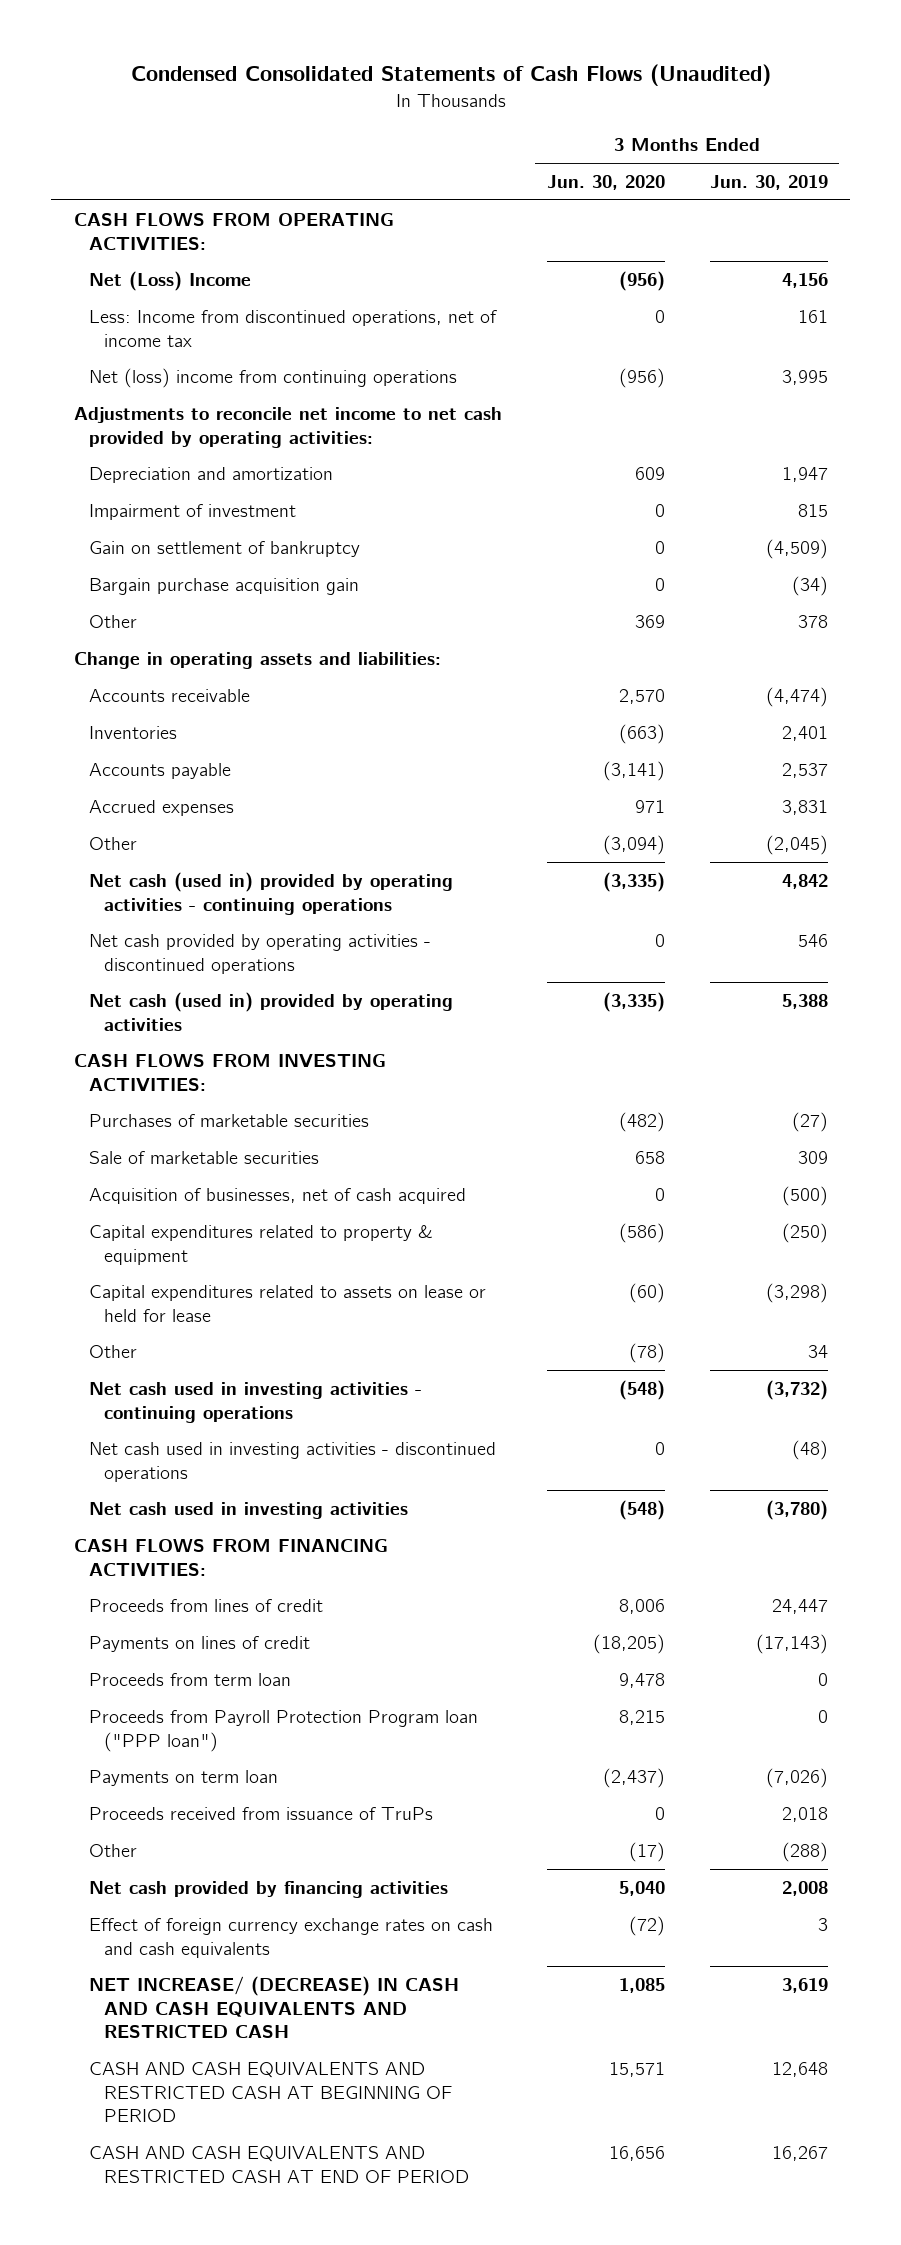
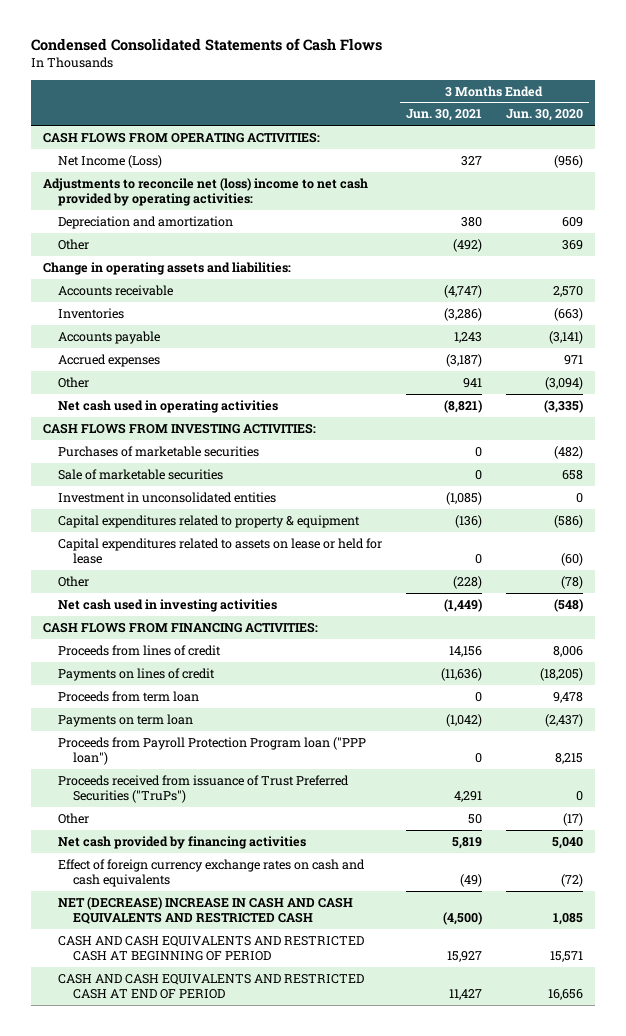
- Condensed Consolidated Statements of Cash Flows (Unaudited)
+ Condensed Consolidated Statements of Cash Flows
- | 3 Months Ended Jun. 30, 2020 | 3 Months Ended Jun. 30, 2019
+ | 3 Months Ended Jun. 30, 2021 | 3 Months Ended Jun. 30, 2020
- Net (Loss) Income | (956) | 4,156
- Less: Income from discontinued operations, net of income tax | 0 | 161
- Net (loss) income from continuing operations | (956) | 3,995
- Adjustments to reconcile net income to net cash provided by operating activities:
+ Net Income (Loss) | 327 | (956)
+ Adjustments to reconcile net (loss) income to net cash provided by operating activities:
- Impairment of investment | 0 | 815
- Gain on settlement of bankruptcy | 0 | (4,509)
- Bargain purchase acquisition gain | 0 | (34)
- Net cash (used in) provided by operating activities - continuing operations | (3,335) | 4,842
- Net cash provided by operating activities - discontinued operations | 0 | 546
- Net cash (used in) provided by operating activities | (3,335) | 5,388
+ Net cash used in operating activities | (8,821) | (3,335)
- Acquisition of businesses, net of cash acquired | 0 | (500)
+ Investment in unconsolidated entities | (1,085) | 0
- Net cash used in investing activities - continuing operations | (548) | (3,732)
- Net cash used in investing activities - discontinued operations | 0 | (48)
- Proceeds received from issuance of TruPs | 0 | 2,018
moved down: Proceeds from Payroll Protection Program loan ("PPP loan") | 0 | 8,215
+ Proceeds received from issuance of Trust Preferred Securities ("TruPs") | 4,291 | 0
- NET INCREASE/ (DECREASE) IN CASH AND CASH EQUIVALENTS AND RESTRICTED CASH | 1,085 | 3,619
+ NET (DECREASE) INCREASE IN CASH AND CASH EQUIVALENTS AND RESTRICTED CASH | (4,500) | 1,085

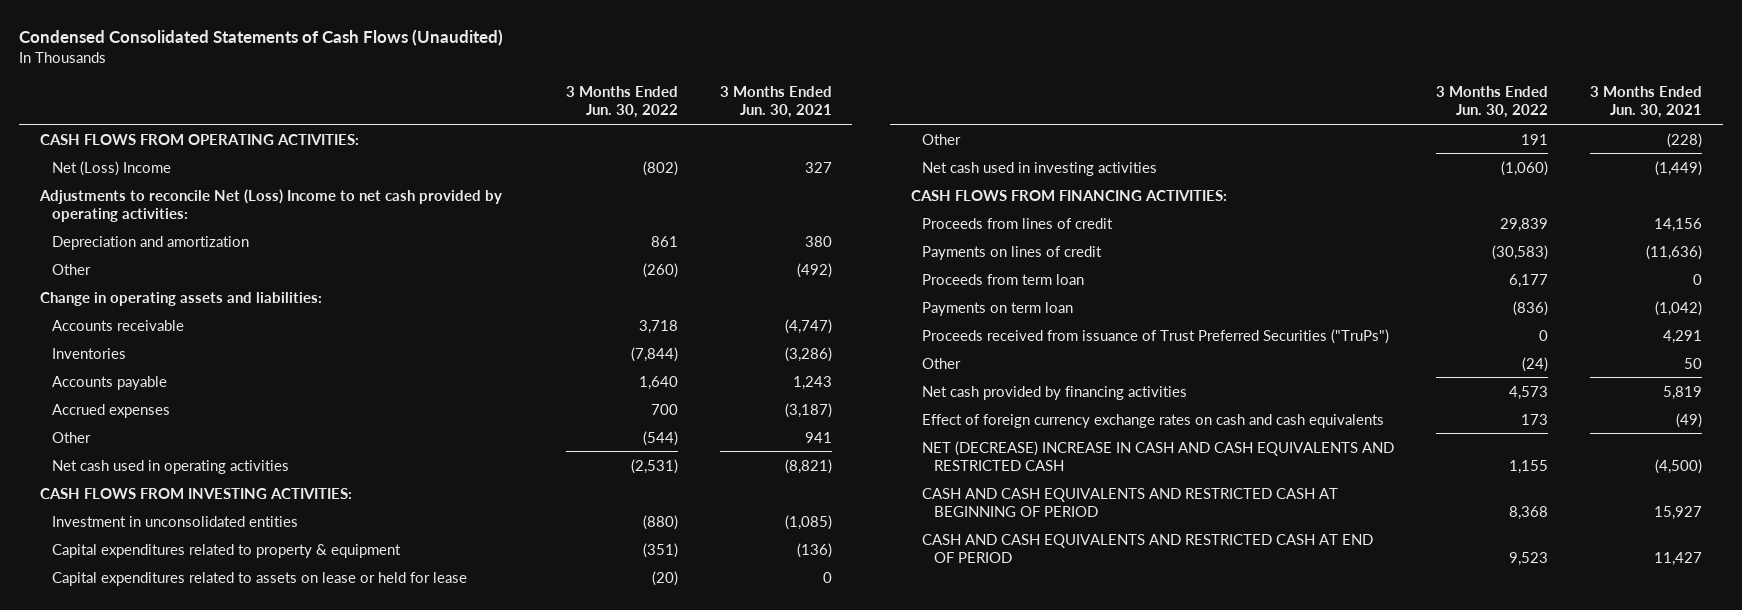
- Condensed Consolidated Statements of Cash Flows
+ Condensed Consolidated Statements of Cash Flows (Unaudited)
- | 3 Months Ended Jun. 30, 2021 | 3 Months Ended Jun. 30, 2020
+ | 3 Months Ended Jun. 30, 2022 | 3 Months Ended Jun. 30, 2021
- Net Income (Loss) | 327 | (956)
- Adjustments to reconcile net (loss) income to net cash provided by operating activities:
+ Net (Loss) Income | (802) | 327
+ Adjustments to reconcile Net (Loss) Income to net cash provided by operating activities:
- Purchases of marketable securities | 0 | (482)
- Sale of marketable securities | 0 | 658
- Proceeds from Payroll Protection Program loan ("PPP loan") | 0 | 8,215

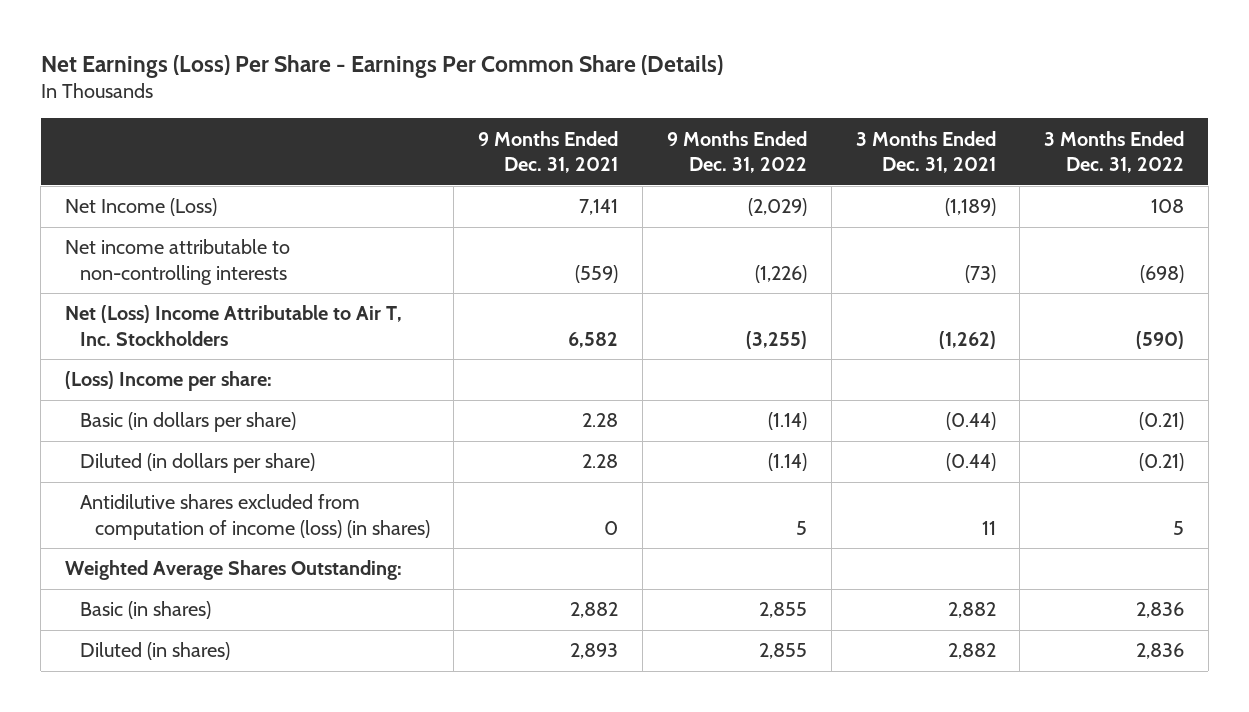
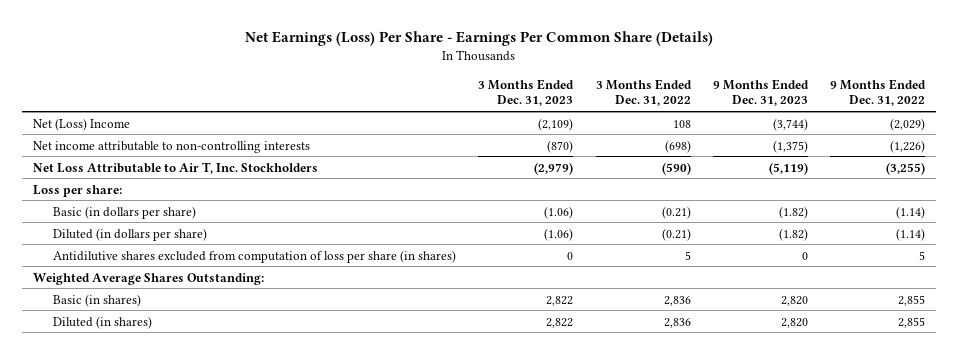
- | 9 Months Ended Dec. 31, 2021 | 9 Months Ended Dec. 31, 2022 | 3 Months Ended Dec. 31, 2021 | 3 Months Ended Dec. 31, 2022
+ | 3 Months Ended Dec. 31, 2023 | 3 Months Ended Dec. 31, 2022 | 9 Months Ended Dec. 31, 2023 | 9 Months Ended Dec. 31, 2022
- Net Income (Loss) | 7,141 | (2,029) | (1,189) | 108
+ Net (Loss) Income | (2,109) | 108 | (3,744) | (2,029)
- Net (Loss) Income Attributable to Air T, Inc. Stockholders | 6,582 | (3,255) | (1,262) | (590)
- (Loss) Income per share:
+ Net Loss Attributable to Air T, Inc. Stockholders | (2,979) | (590) | (5,119) | (3,255)
+ Loss per share:
- Antidilutive shares excluded from computation of income (loss) (in shares) | 0 | 5 | 11 | 5
+ Antidilutive shares excluded from computation of loss per share (in shares) | 0 | 5 | 0 | 5

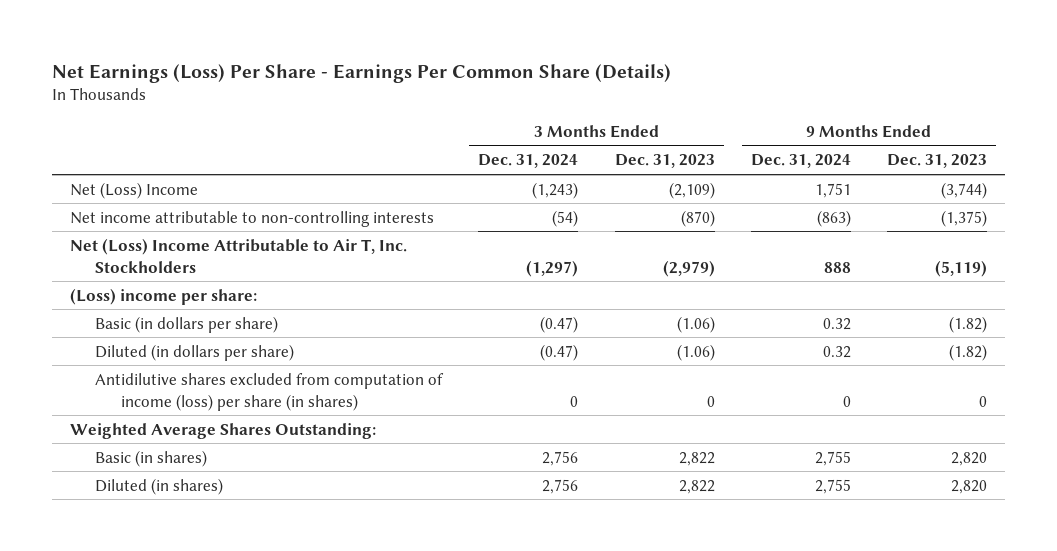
- | 3 Months Ended Dec. 31, 2023 | 3 Months Ended Dec. 31, 2022 | 9 Months Ended Dec. 31, 2023 | 9 Months Ended Dec. 31, 2022
+ | 3 Months Ended Dec. 31, 2024 | 3 Months Ended Dec. 31, 2023 | 9 Months Ended Dec. 31, 2024 | 9 Months Ended Dec. 31, 2023
- Net Loss Attributable to Air T, Inc. Stockholders | (2,979) | (590) | (5,119) | (3,255)
- Loss per share:
+ Net (Loss) Income Attributable to Air T, Inc. Stockholders | (1,297) | (2,979) | 888 | (5,119)
+ (Loss) income per share:
- Antidilutive shares excluded from computation of loss per share (in shares) | 0 | 5 | 0 | 5
+ Antidilutive shares excluded from computation of income (loss) per share (in shares) | 0 | 0 | 0 | 0

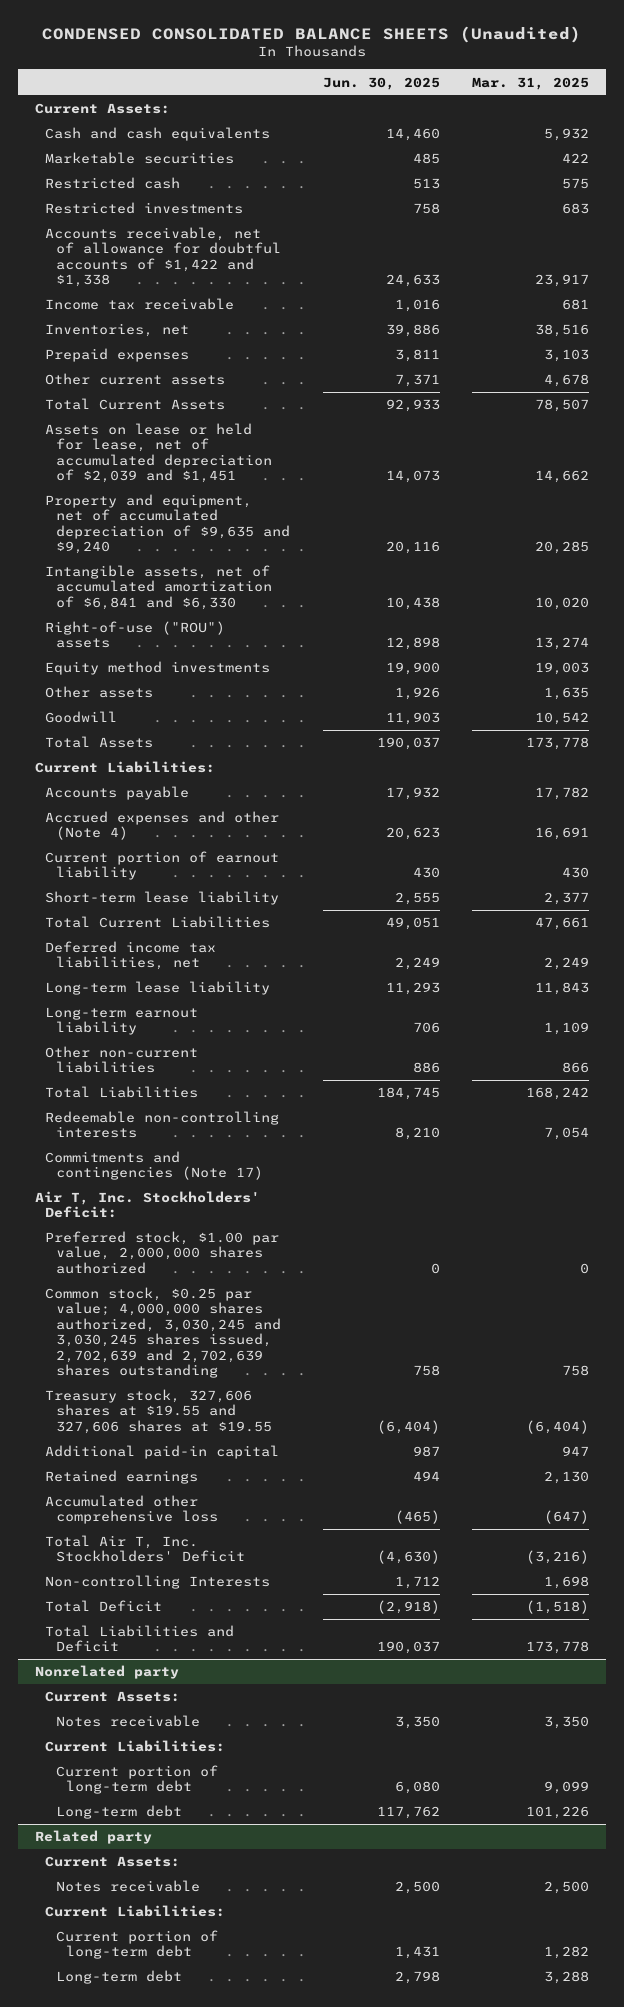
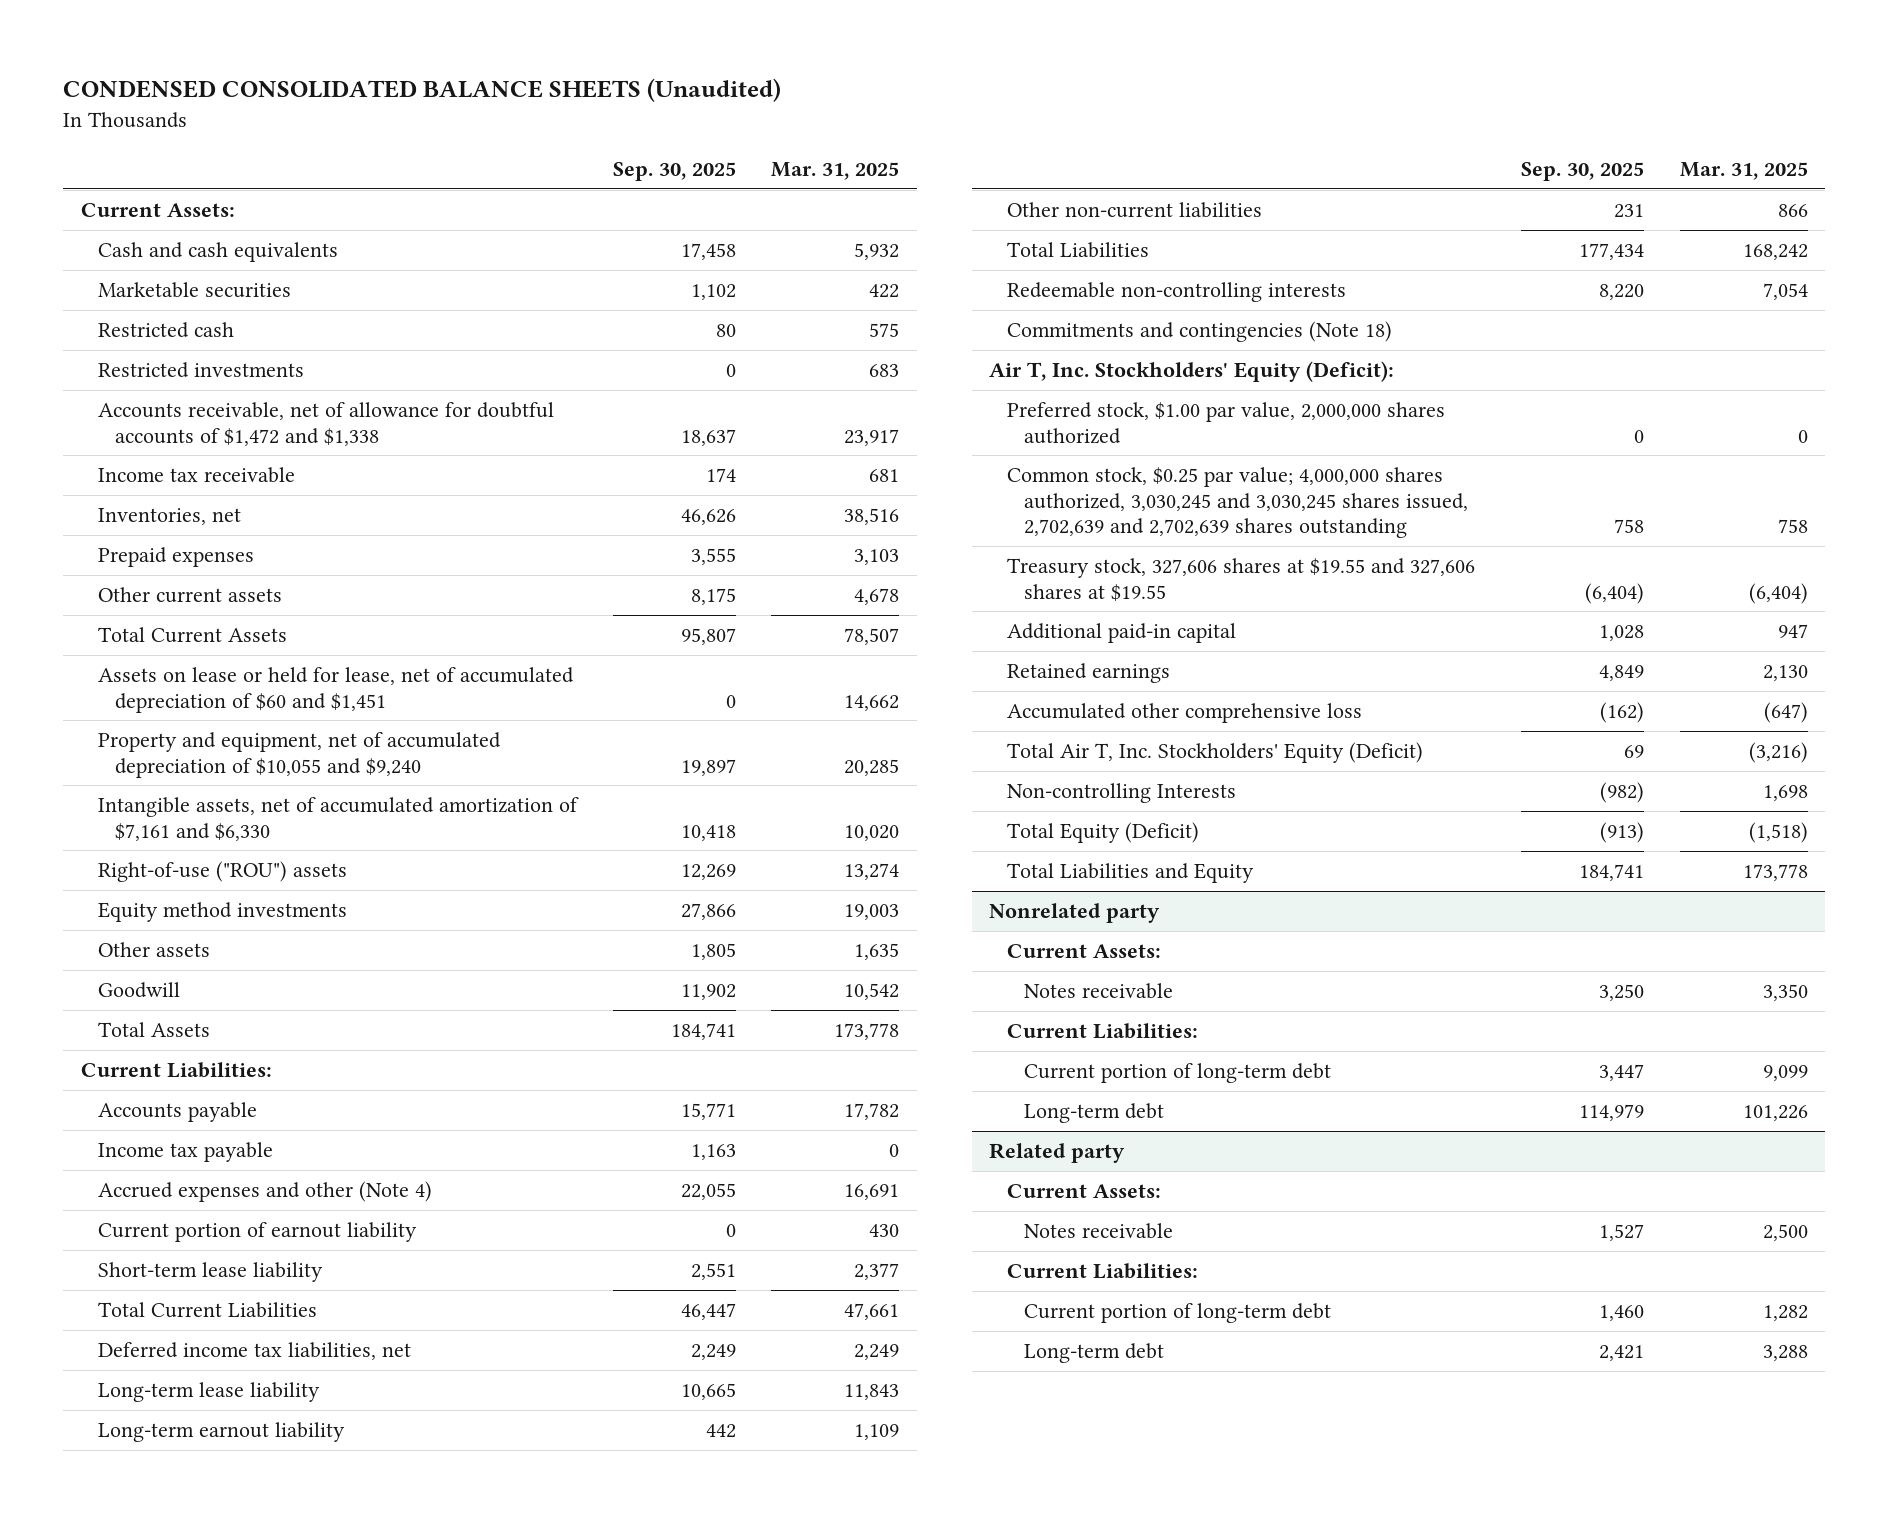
- | Jun. 30, 2025 | Mar. 31, 2025
+ | Sep. 30, 2025 | Mar. 31, 2025
- Accounts receivable, net of allowance for doubtful accounts of $1,422 and $1,338 | 24,633 | 23,917
+ Accounts receivable, net of allowance for doubtful accounts of $1,472 and $1,338 | 18,637 | 23,917
- Assets on lease or held for lease, net of accumulated depreciation of $2,039 and $1,451 | 14,073 | 14,662
- Property and equipment, net of accumulated depreciation of $9,635 and $9,240 | 20,116 | 20,285
- Intangible assets, net of accumulated amortization of $6,841 and $6,330 | 10,438 | 10,020
+ Assets on lease or held for lease, net of accumulated depreciation of $60 and $1,451 | 0 | 14,662
+ Property and equipment, net of accumulated depreciation of $10,055 and $9,240 | 19,897 | 20,285
+ Intangible assets, net of accumulated amortization of $7,161 and $6,330 | 10,418 | 10,020
+ Income tax payable | 1,163 | 0
- Commitments and contingencies (Note 17)
- Air T, Inc. Stockholders' Deficit:
+ Commitments and contingencies (Note 18)
+ Air T, Inc. Stockholders' Equity (Deficit):
- Total Air T, Inc. Stockholders' Deficit | (4,630) | (3,216)
+ Total Air T, Inc. Stockholders' Equity (Deficit) | 69 | (3,216)
- Total Deficit | (2,918) | (1,518)
- Total Liabilities and Deficit | 190,037 | 173,778
+ Total Equity (Deficit) | (913) | (1,518)
+ Total Liabilities and Equity | 184,741 | 173,778

